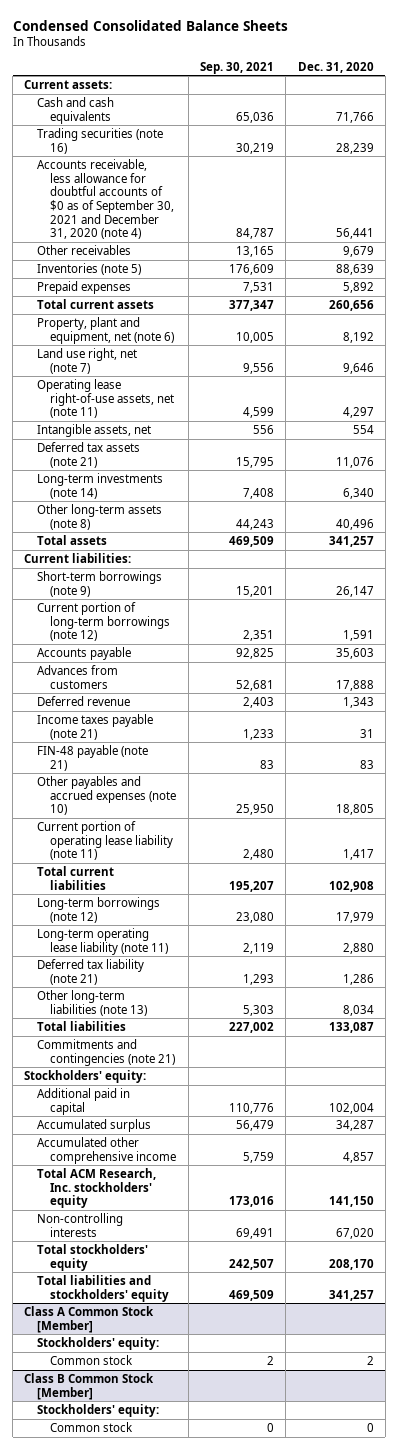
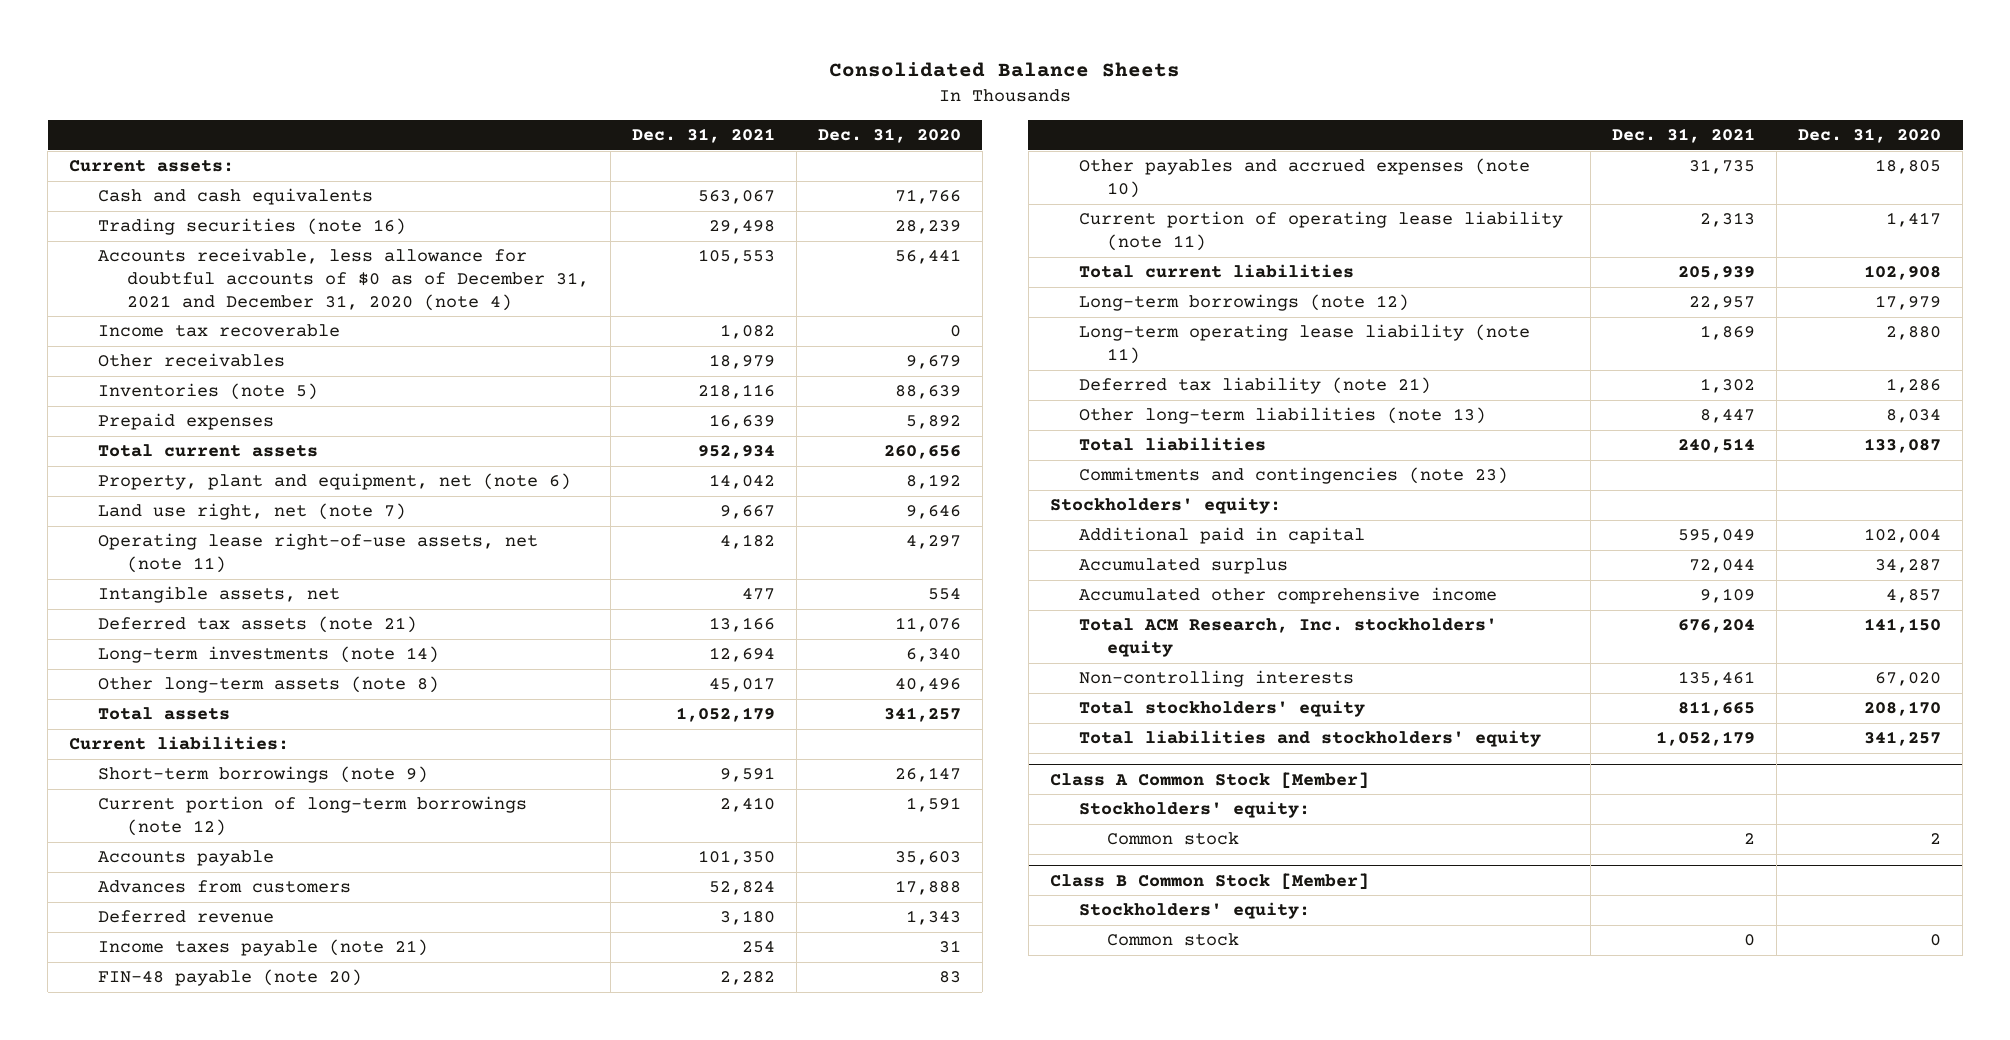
- Condensed Consolidated Balance Sheets
+ Consolidated Balance Sheets
- | Sep. 30, 2021 | Dec. 31, 2020
+ | Dec. 31, 2021 | Dec. 31, 2020
- Accounts receivable, less allowance for doubtful accounts of $0 as of September 30, 2021 and December 31, 2020 (note 4) | 84,787 | 56,441
+ Accounts receivable, less allowance for doubtful accounts of $0 as of December 31, 2021 and December 31, 2020 (note 4) | 105,553 | 56,441
+ Income tax recoverable | 1,082 | 0
- FIN-48 payable (note 21) | 83 | 83
+ FIN-48 payable (note 20) | 2,282 | 83
- Commitments and contingencies (note 21)
+ Commitments and contingencies (note 23)

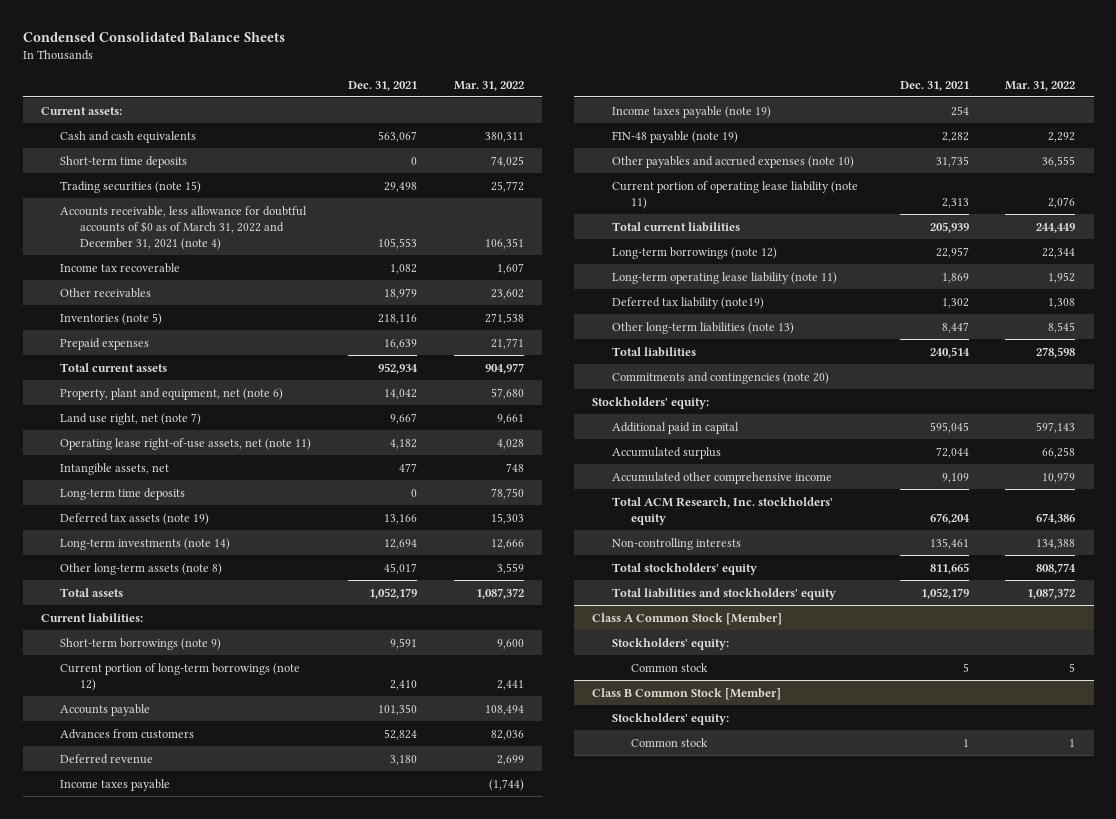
- Consolidated Balance Sheets
+ Condensed Consolidated Balance Sheets
- | Dec. 31, 2021 | Dec. 31, 2020
+ | Dec. 31, 2021 | Mar. 31, 2022
- Trading securities (note 16) | 29,498 | 28,239
- Accounts receivable, less allowance for doubtful accounts of $0 as of December 31, 2021 and December 31, 2020 (note 4) | 105,553 | 56,441
+ Short-term time deposits | 0 | 74,025
+ Trading securities (note 15) | 29,498 | 25,772
+ Accounts receivable, less allowance for doubtful accounts of $0 as of March 31, 2022 and December 31, 2021 (note 4) | 105,553 | 106,351
- Deferred tax assets (note 21) | 13,166 | 11,076
+ Long-term time deposits | 0 | 78,750
+ Deferred tax assets (note 19) | 13,166 | 15,303
- Income taxes payable (note 21) | 254 | 31
- FIN-48 payable (note 20) | 2,282 | 83
+ Income taxes payable | | (1,744)
+ Income taxes payable (note 19) | 254 |
+ FIN-48 payable (note 19) | 2,282 | 2,292
- Deferred tax liability (note 21) | 1,302 | 1,286
+ Deferred tax liability (note19) | 1,302 | 1,308
- Commitments and contingencies (note 23)
+ Commitments and contingencies (note 20)
- Additional paid in capital | 595,049 | 102,004
+ Additional paid in capital | 595,045 | 597,143
@ Class A Common Stock [Member]
- Common stock | 2 | 2
+ Common stock | 5 | 5
@ Class B Common Stock [Member]
- Common stock | 0 | 0
+ Common stock | 1 | 1

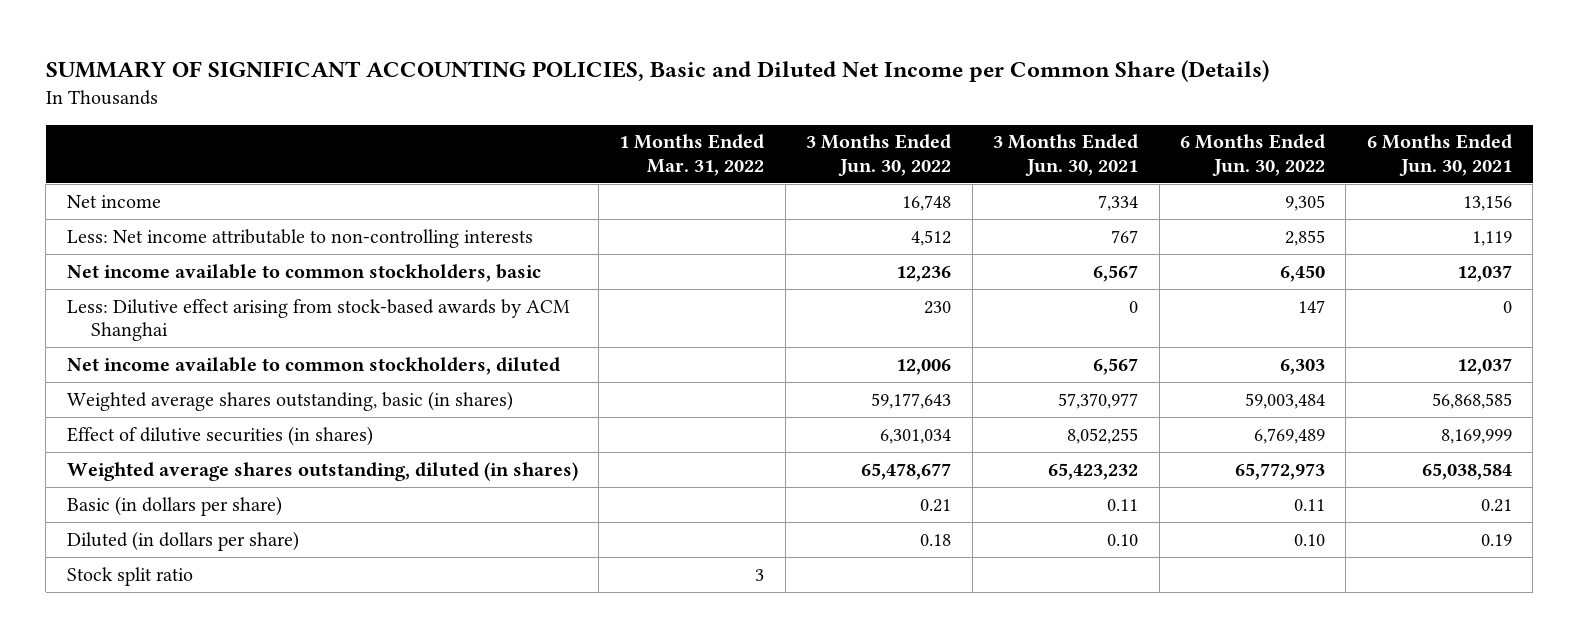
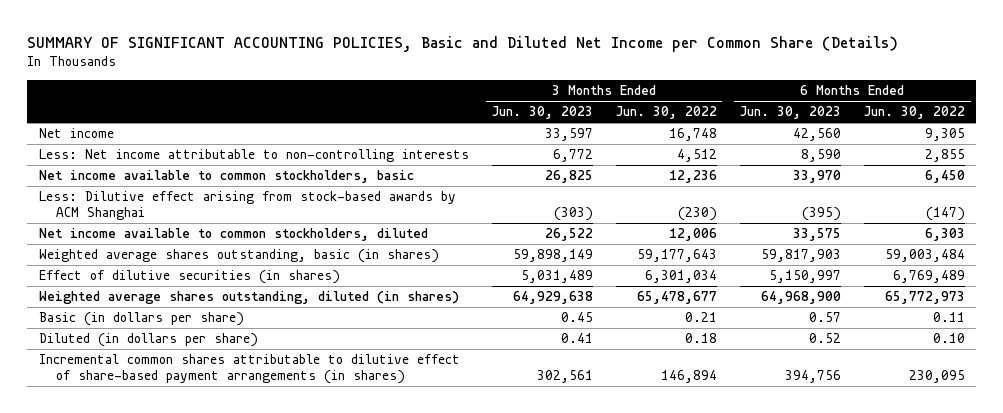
- | 1 Months Ended Mar. 31, 2022 | 3 Months Ended Jun. 30, 2022 | 3 Months Ended Jun. 30, 2021 | 6 Months Ended Jun. 30, 2022 | 6 Months Ended Jun. 30, 2021
+ | 3 Months Ended Jun. 30, 2023 | 3 Months Ended Jun. 30, 2022 | 6 Months Ended Jun. 30, 2023 | 6 Months Ended Jun. 30, 2022
- Less: Dilutive effect arising from stock-based awards by ACM Shanghai | | 230 | 0 | 147 | 0
+ Less: Dilutive effect arising from stock-based awards by ACM Shanghai | (303) | (230) | (395) | (147)
- Stock split ratio | 3 | | | |
+ Incremental common shares attributable to dilutive effect of share-based payment arrangements (in shares) | 302,561 | 146,894 | 394,756 | 230,095

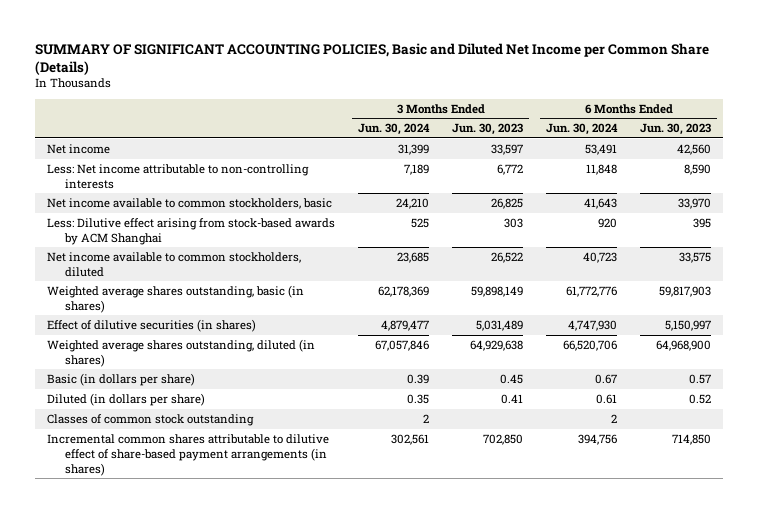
- | 3 Months Ended Jun. 30, 2023 | 3 Months Ended Jun. 30, 2022 | 6 Months Ended Jun. 30, 2023 | 6 Months Ended Jun. 30, 2022
+ | 3 Months Ended Jun. 30, 2024 | 3 Months Ended Jun. 30, 2023 | 6 Months Ended Jun. 30, 2024 | 6 Months Ended Jun. 30, 2023
- Less: Dilutive effect arising from stock-based awards by ACM Shanghai | (303) | (230) | (395) | (147)
+ Less: Dilutive effect arising from stock-based awards by ACM Shanghai | 525 | 303 | 920 | 395
- Incremental common shares attributable to dilutive effect of share-based payment arrangements (in shares) | 302,561 | 146,894 | 394,756 | 230,095
+ Classes of common stock outstanding | 2 | | 2 |
+ Incremental common shares attributable to dilutive effect of share-based payment arrangements (in shares) | 302,561 | 702,850 | 394,756 | 714,850

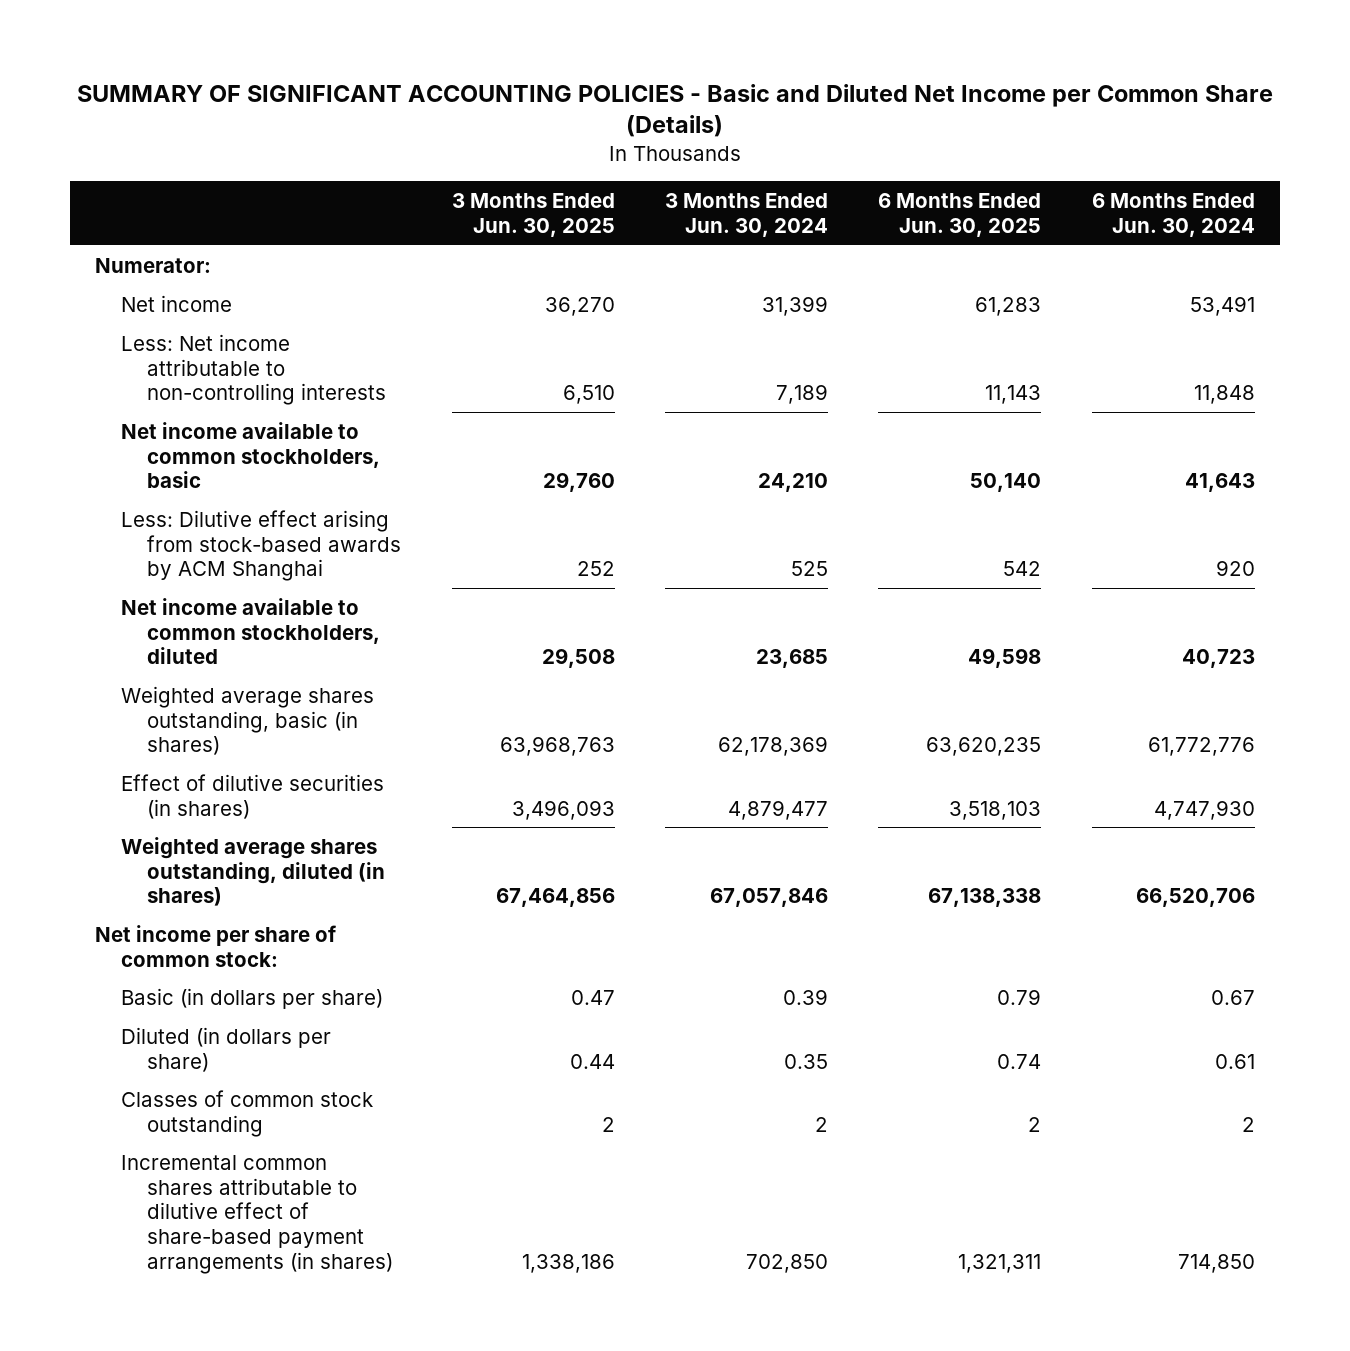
- SUMMARY OF SIGNIFICANT ACCOUNTING POLICIES, Basic and Diluted Net Income per Common Share (Details)
+ SUMMARY OF SIGNIFICANT ACCOUNTING POLICIES - Basic and Diluted Net Income per Common Share (Details)
- | 3 Months Ended Jun. 30, 2024 | 3 Months Ended Jun. 30, 2023 | 6 Months Ended Jun. 30, 2024 | 6 Months Ended Jun. 30, 2023
+ | 3 Months Ended Jun. 30, 2025 | 3 Months Ended Jun. 30, 2024 | 6 Months Ended Jun. 30, 2025 | 6 Months Ended Jun. 30, 2024
+ Numerator:
+ Net income per share of common stock:
- Incremental common shares attributable to dilutive effect of share-based payment arrangements (in shares) | 302,561 | 702,850 | 394,756 | 714,850
+ Incremental common shares attributable to dilutive effect of share-based payment arrangements (in shares) | 1,338,186 | 702,850 | 1,321,311 | 714,850

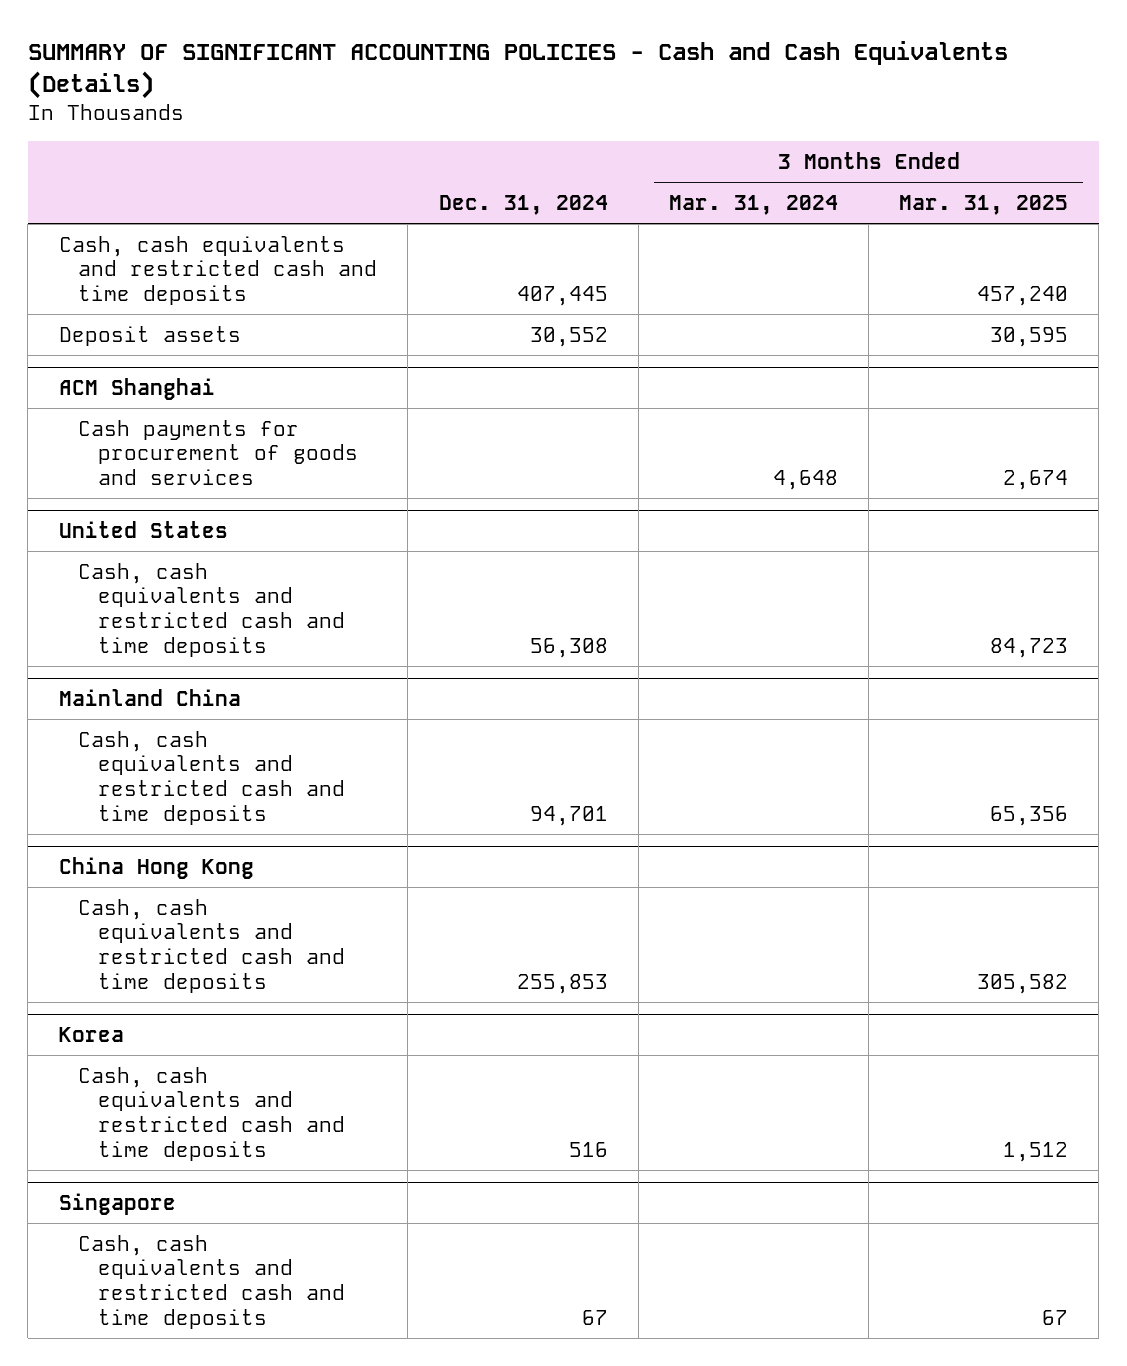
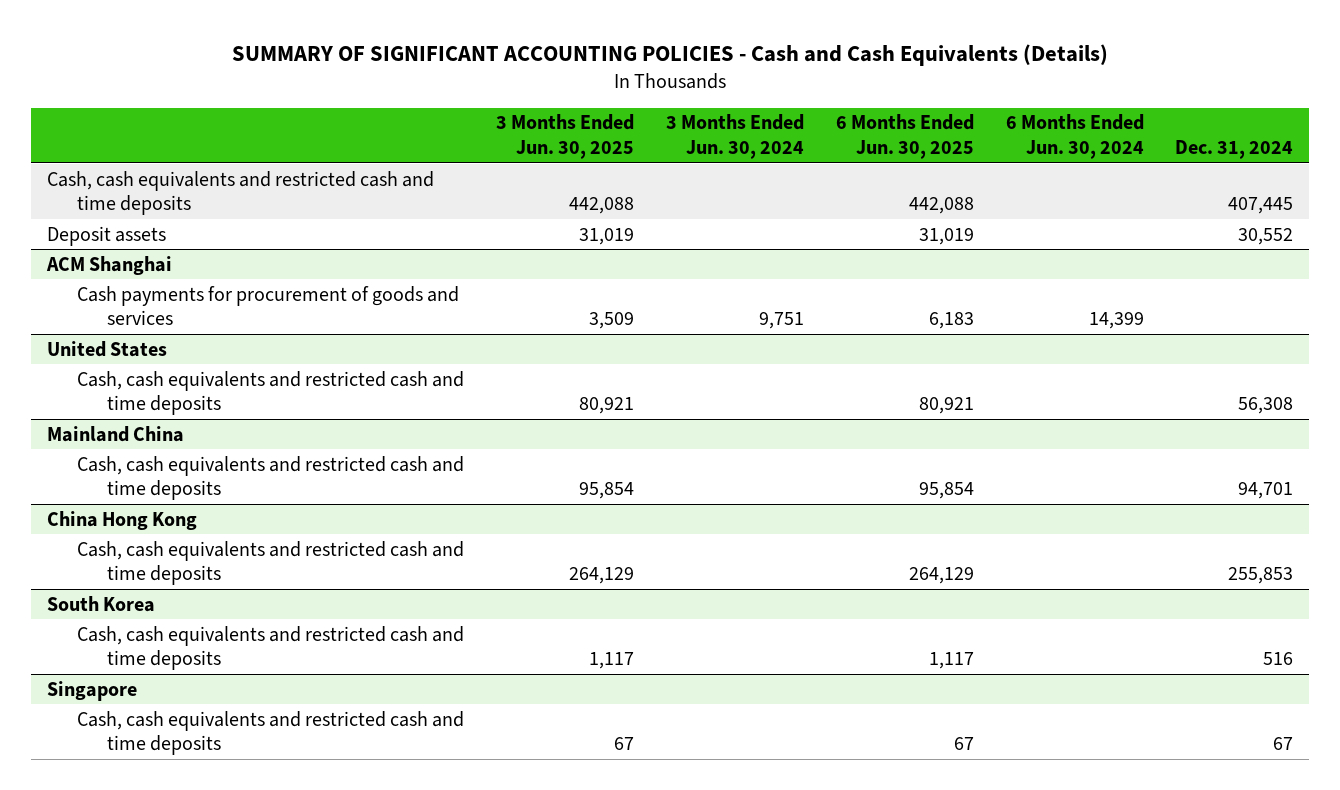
- | Dec. 31, 2024 | 3 Months Ended Mar. 31, 2024 | 3 Months Ended Mar. 31, 2025
+ | 3 Months Ended Jun. 30, 2025 | 3 Months Ended Jun. 30, 2024 | 6 Months Ended Jun. 30, 2025 | 6 Months Ended Jun. 30, 2024 | Dec. 31, 2024
- Korea
+ South Korea

